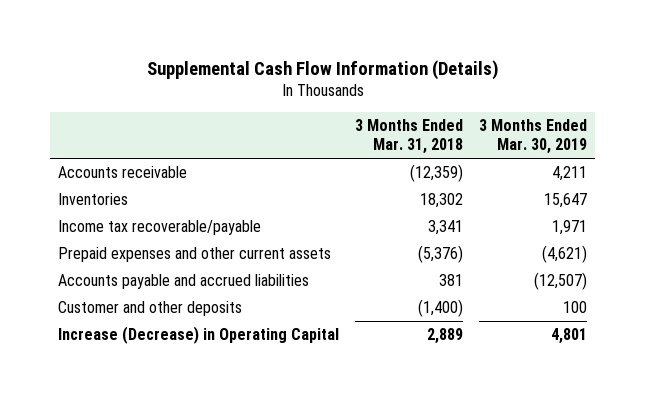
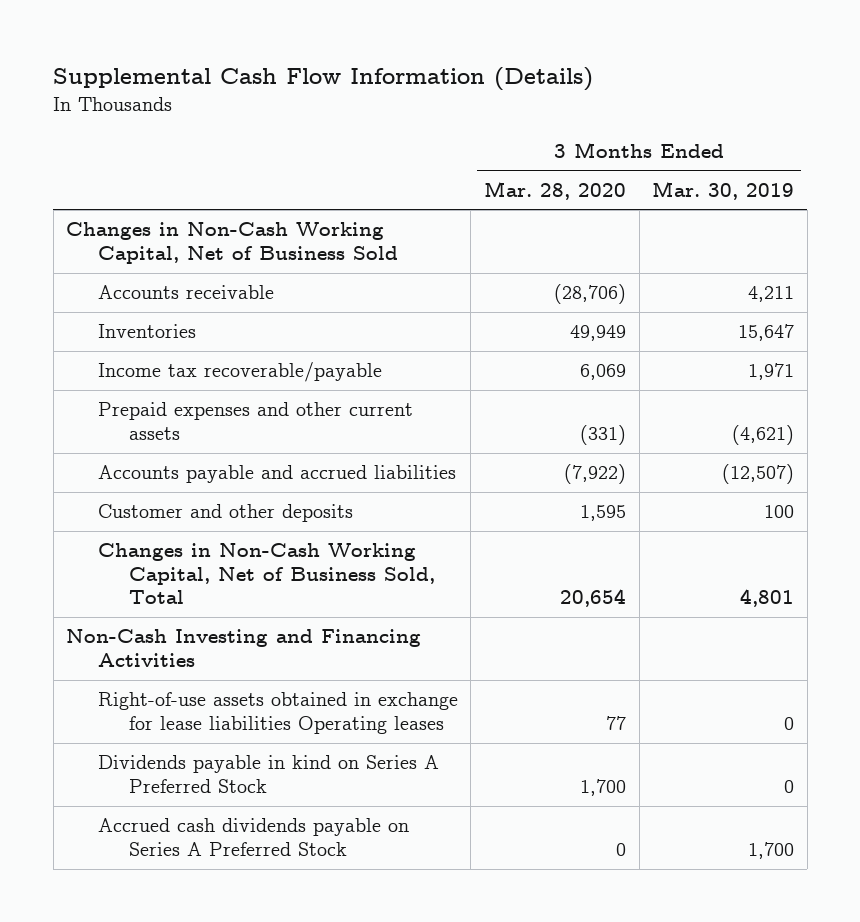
- | 3 Months Ended Mar. 31, 2018 | 3 Months Ended Mar. 30, 2019
+ | 3 Months Ended Mar. 28, 2020 | 3 Months Ended Mar. 30, 2019
+ Changes in Non-Cash Working Capital, Net of Business Sold
- Increase (Decrease) in Operating Capital | 2,889 | 4,801
+ Changes in Non-Cash Working Capital, Net of Business Sold, Total | 20,654 | 4,801
+ Non-Cash Investing and Financing Activities
+ Right-of-use assets obtained in exchange for lease liabilities Operating leases | 77 | 0
+ Dividends payable in kind on Series A Preferred Stock | 1,700 | 0
+ Accrued cash dividends payable on Series A Preferred Stock | 0 | 1,700

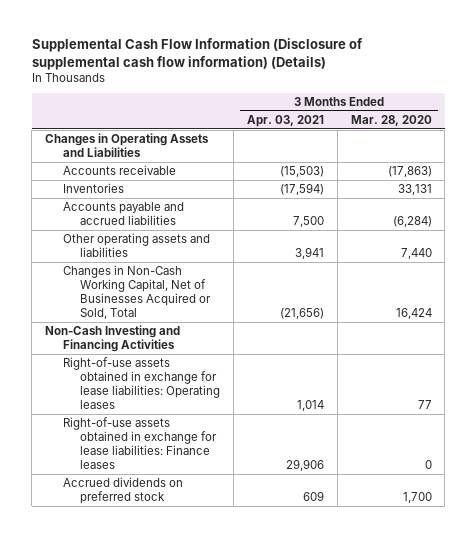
- Supplemental Cash Flow Information (Details)
+ Supplemental Cash Flow Information (Disclosure of supplemental cash flow information) (Details)
- | 3 Months Ended Mar. 28, 2020 | 3 Months Ended Mar. 30, 2019
+ | 3 Months Ended Apr. 03, 2021 | 3 Months Ended Mar. 28, 2020
- Changes in Non-Cash Working Capital, Net of Business Sold
- Accounts receivable | (28,706) | 4,211
- Inventories | 49,949 | 15,647
- Income tax recoverable/payable | 6,069 | 1,971
- Prepaid expenses and other current assets | (331) | (4,621)
- Accounts payable and accrued liabilities | (7,922) | (12,507)
- Customer and other deposits | 1,595 | 100
- Changes in Non-Cash Working Capital, Net of Business Sold, Total | 20,654 | 4,801
+ Changes in Operating Assets and Liabilities
+ Accounts receivable | (15,503) | (17,863)
+ Inventories | (17,594) | 33,131
+ Accounts payable and accrued liabilities | 7,500 | (6,284)
+ Other operating assets and liabilities | 3,941 | 7,440
+ Changes in Non-Cash Working Capital, Net of Businesses Acquired or Sold, Total | (21,656) | 16,424
- Right-of-use assets obtained in exchange for lease liabilities Operating leases | 77 | 0
- Dividends payable in kind on Series A Preferred Stock | 1,700 | 0
- Accrued cash dividends payable on Series A Preferred Stock | 0 | 1,700
+ Right-of-use assets obtained in exchange for lease liabilities: Operating leases | 1,014 | 77
+ Right-of-use assets obtained in exchange for lease liabilities: Finance leases | 29,906 | 0
+ Accrued dividends on preferred stock | 609 | 1,700

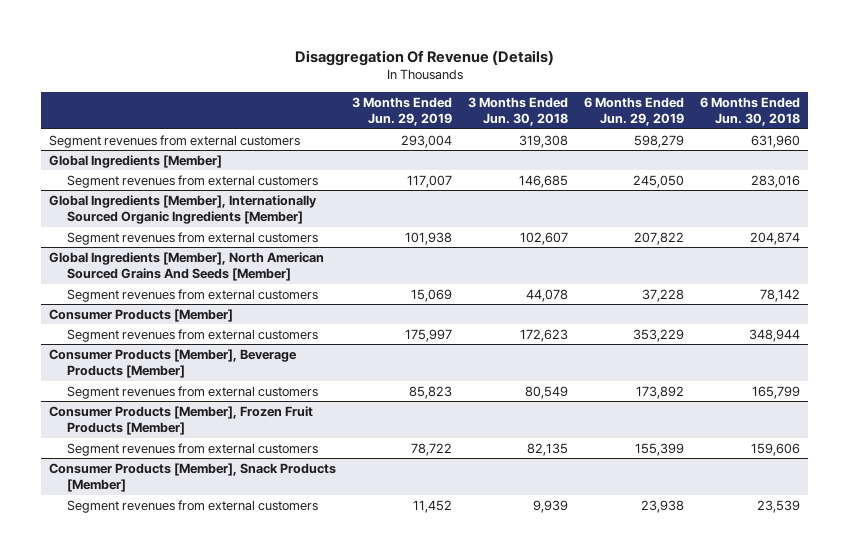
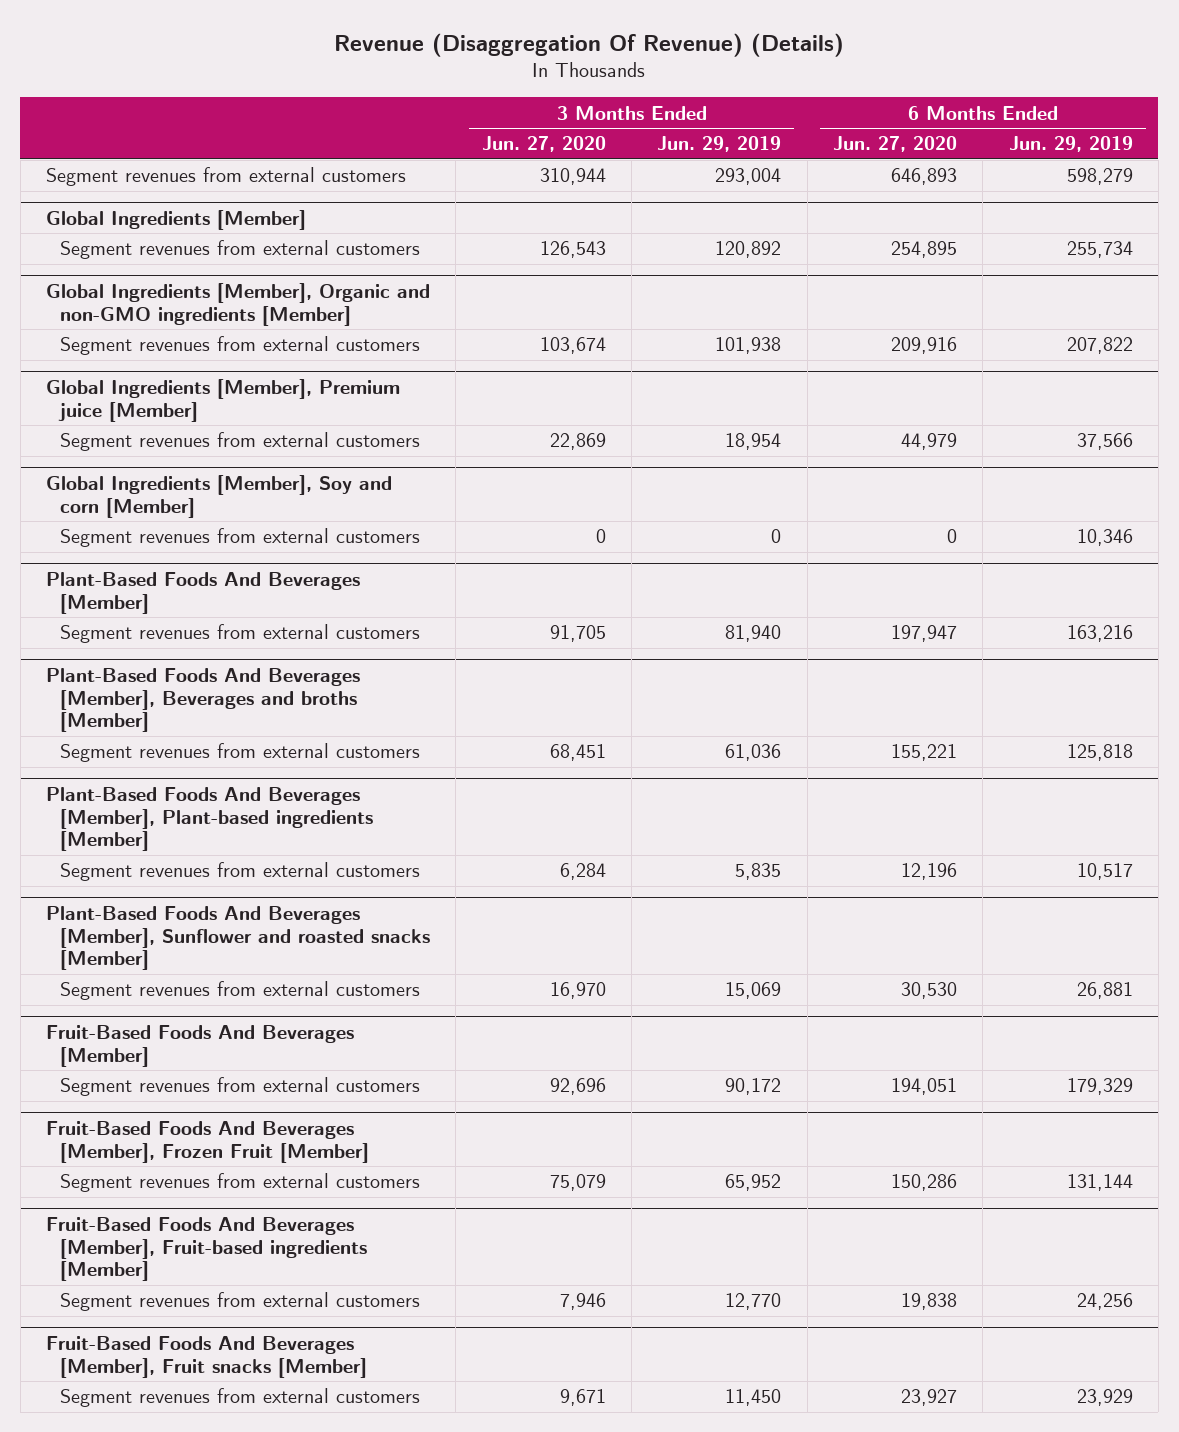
- Disaggregation Of Revenue (Details)
+ Revenue (Disaggregation Of Revenue) (Details)
- | 3 Months Ended Jun. 29, 2019 | 3 Months Ended Jun. 30, 2018 | 6 Months Ended Jun. 29, 2019 | 6 Months Ended Jun. 30, 2018
+ | 3 Months Ended Jun. 27, 2020 | 3 Months Ended Jun. 29, 2019 | 6 Months Ended Jun. 27, 2020 | 6 Months Ended Jun. 29, 2019
@ Global Ingredients [Member]
- Segment revenues from external customers | 117,007 | 146,685 | 245,050 | 283,016
- Global Ingredients [Member], Internationally Sourced Organic Ingredients [Member]
@ Global Ingredients [Member]
+ Segment revenues from external customers | 126,543 | 120,892 | 254,895 | 255,734
+ Global Ingredients [Member], Organic and non-GMO ingredients [Member]
- Global Ingredients [Member], North American Sourced Grains And Seeds [Member]
- Segment revenues from external customers | 15,069 | 44,078 | 37,228 | 78,142
- Consumer Products [Member]
- Segment revenues from external customers | 175,997 | 172,623 | 353,229 | 348,944
- Consumer Products [Member], Beverage Products [Member]
- Segment revenues from external customers | 85,823 | 80,549 | 173,892 | 165,799
- Consumer Products [Member], Frozen Fruit Products [Member]
- Segment revenues from external customers | 78,722 | 82,135 | 155,399 | 159,606
- Consumer Products [Member], Snack Products [Member]
- Segment revenues from external customers | 11,452 | 9,939 | 23,938 | 23,539
+ Global Ingredients [Member], Premium juice [Member]
+ Segment revenues from external customers | 22,869 | 18,954 | 44,979 | 37,566
+ Global Ingredients [Member], Soy and corn [Member]
+ Segment revenues from external customers | 0 | 0 | 0 | 10,346
+ Plant-Based Foods And Beverages [Member]
+ Segment revenues from external customers | 91,705 | 81,940 | 197,947 | 163,216
+ Plant-Based Foods And Beverages [Member], Beverages and broths [Member]
+ Segment revenues from external customers | 68,451 | 61,036 | 155,221 | 125,818
+ Plant-Based Foods And Beverages [Member], Plant-based ingredients [Member]
+ Segment revenues from external customers | 6,284 | 5,835 | 12,196 | 10,517
+ Plant-Based Foods And Beverages [Member], Sunflower and roasted snacks [Member]
+ Segment revenues from external customers | 16,970 | 15,069 | 30,530 | 26,881
+ Fruit-Based Foods And Beverages [Member]
+ Segment revenues from external customers | 92,696 | 90,172 | 194,051 | 179,329
+ Fruit-Based Foods And Beverages [Member], Frozen Fruit [Member]
+ Segment revenues from external customers | 75,079 | 65,952 | 150,286 | 131,144
+ Fruit-Based Foods And Beverages [Member], Fruit-based ingredients [Member]
+ Segment revenues from external customers | 7,946 | 12,770 | 19,838 | 24,256
+ Fruit-Based Foods And Beverages [Member], Fruit snacks [Member]
+ Segment revenues from external customers | 9,671 | 11,450 | 23,927 | 23,929

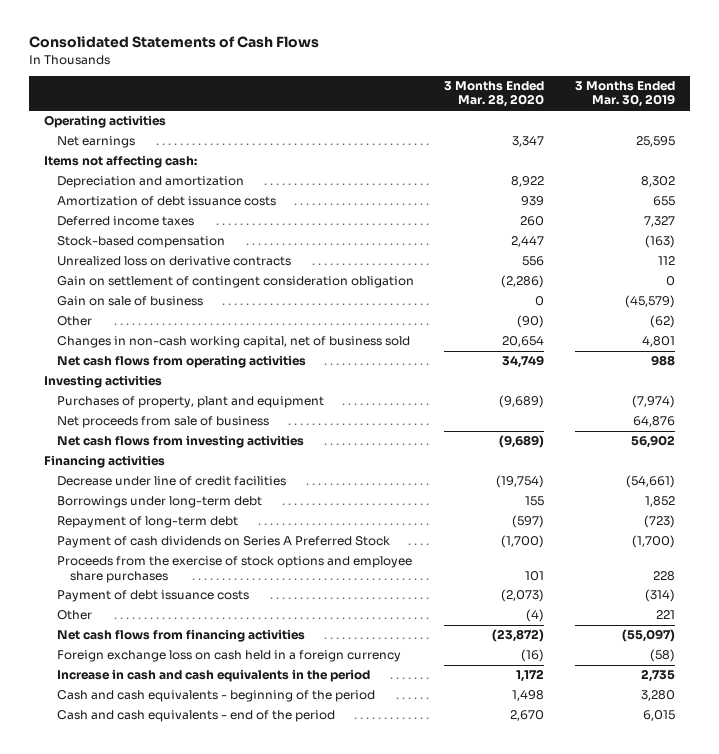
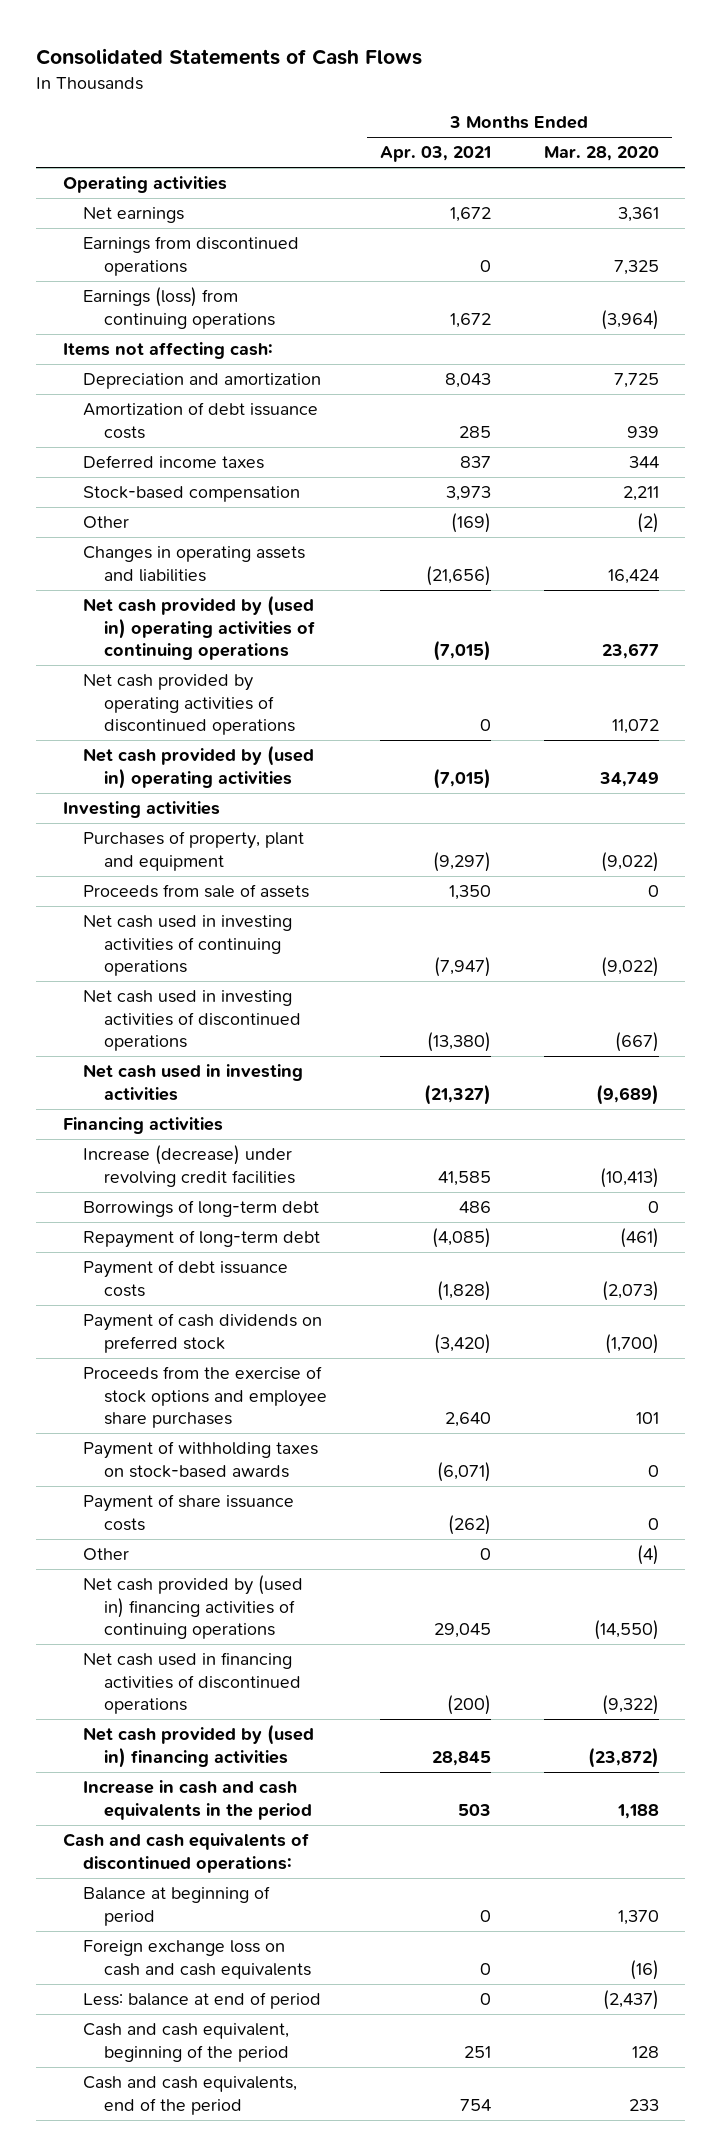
- | 3 Months Ended Mar. 28, 2020 | 3 Months Ended Mar. 30, 2019
+ | 3 Months Ended Apr. 03, 2021 | 3 Months Ended Mar. 28, 2020
- Net earnings | 3,347 | 25,595
+ Net earnings | 1,672 | 3,361
+ Earnings from discontinued operations | 0 | 7,325
+ Earnings (loss) from continuing operations | 1,672 | (3,964)
- Depreciation and amortization | 8,922 | 8,302
+ Depreciation and amortization | 8,043 | 7,725
- Deferred income taxes | 260 | 7,327
- Stock-based compensation | 2,447 | (163)
- Unrealized loss on derivative contracts | 556 | 112
- Gain on settlement of contingent consideration obligation | (2,286) | 0
- Gain on sale of business | 0 | (45,579)
- Other | (90) | (62)
- Changes in non-cash working capital, net of business sold | 20,654 | 4,801
- Net cash flows from operating activities | 34,749 | 988
+ Deferred income taxes | 837 | 344
+ Stock-based compensation | 3,973 | 2,211
+ Other | (169) | (2)
+ Changes in operating assets and liabilities | (21,656) | 16,424
+ Net cash provided by (used in) operating activities of continuing operations | (7,015) | 23,677
+ Net cash provided by operating activities of discontinued operations | 0 | 11,072
+ Net cash provided by (used in) operating activities | (7,015) | 34,749
- Purchases of property, plant and equipment | (9,689) | (7,974)
- Net proceeds from sale of business | | 64,876
- Net cash flows from investing activities | (9,689) | 56,902
+ Purchases of property, plant and equipment | (9,297) | (9,022)
+ Proceeds from sale of assets | 1,350 | 0
+ Net cash used in investing activities of continuing operations | (7,947) | (9,022)
+ Net cash used in investing activities of discontinued operations | (13,380) | (667)
+ Net cash used in investing activities | (21,327) | (9,689)
- Decrease under line of credit facilities | (19,754) | (54,661)
- Borrowings under long-term debt | 155 | 1,852
- Repayment of long-term debt | (597) | (723)
- Payment of cash dividends on Series A Preferred Stock | (1,700) | (1,700)
+ Increase (decrease) under revolving credit facilities | 41,585 | (10,413)
+ Borrowings of long-term debt | 486 | 0
+ Repayment of long-term debt | (4,085) | (461)
+ Payment of cash dividends on preferred stock | (3,420) | (1,700)
moved down: Proceeds from the exercise of stock options and employee share purchases | 2,640 | 101
+ Payment of withholding taxes on stock-based awards | (6,071) | 0
+ Payment of share issuance costs | (262) | 0
- Net cash flows from financing activities | (23,872) | (55,097)
- Foreign exchange loss on cash held in a foreign currency | (16) | (58)
- Increase in cash and cash equivalents in the period | 1,172 | 2,735
- Cash and cash equivalents - beginning of the period | 1,498 | 3,280
- Cash and cash equivalents - end of the period | 2,670 | 6,015
+ Net cash provided by (used in) financing activities of continuing operations | 29,045 | (14,550)
+ Net cash used in financing activities of discontinued operations | (200) | (9,322)
+ Net cash provided by (used in) financing activities | 28,845 | (23,872)
+ Increase in cash and cash equivalents in the period | 503 | 1,188
+ Cash and cash equivalents of discontinued operations:
+ Balance at beginning of period | 0 | 1,370
+ Foreign exchange loss on cash and cash equivalents | 0 | (16)
+ Less: balance at end of period | 0 | (2,437)
+ Cash and cash equivalent, beginning of the period | 251 | 128
+ Cash and cash equivalents, end of the period | 754 | 233

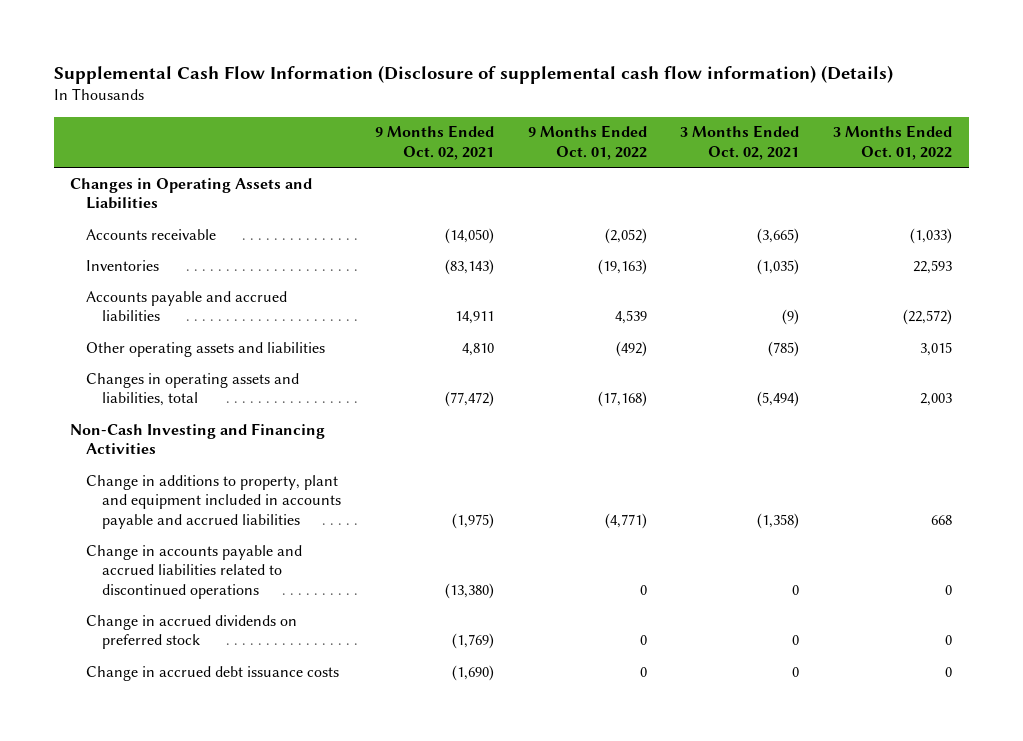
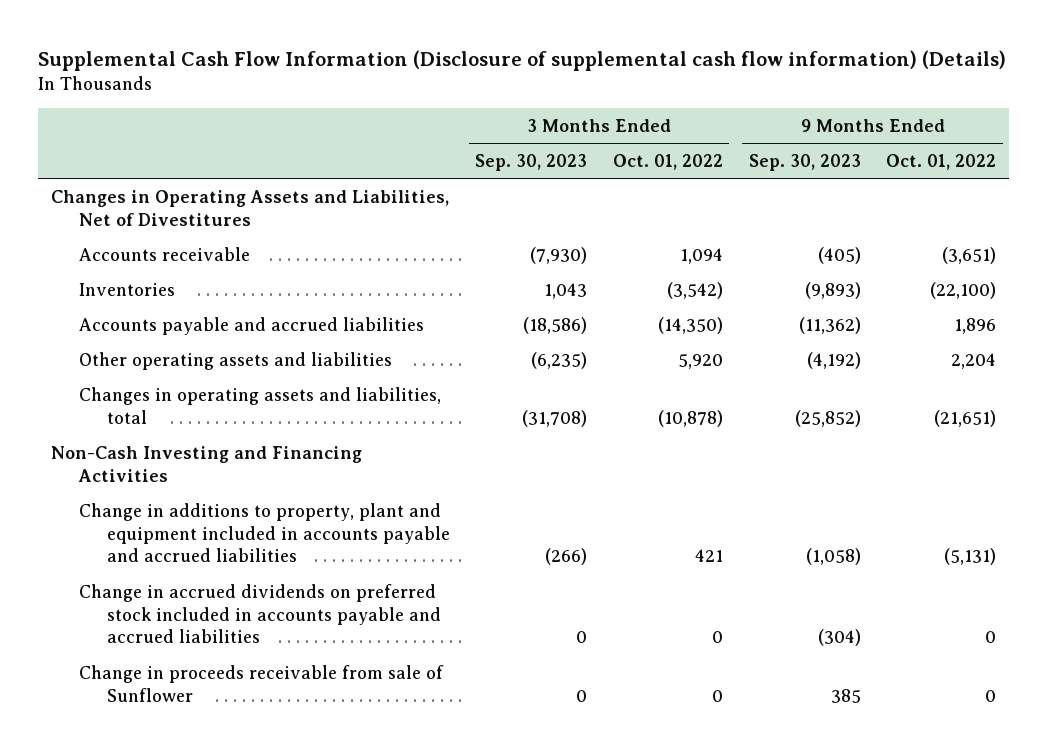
- | 9 Months Ended Oct. 02, 2021 | 9 Months Ended Oct. 01, 2022 | 3 Months Ended Oct. 02, 2021 | 3 Months Ended Oct. 01, 2022
+ | 3 Months Ended Sep. 30, 2023 | 3 Months Ended Oct. 01, 2022 | 9 Months Ended Sep. 30, 2023 | 9 Months Ended Oct. 01, 2022
- Changes in Operating Assets and Liabilities
- Accounts receivable | (14,050) | (2,052) | (3,665) | (1,033)
- Inventories | (83,143) | (19,163) | (1,035) | 22,593
- Accounts payable and accrued liabilities | 14,911 | 4,539 | (9) | (22,572)
- Other operating assets and liabilities | 4,810 | (492) | (785) | 3,015
- Changes in operating assets and liabilities, total | (77,472) | (17,168) | (5,494) | 2,003
+ Changes in Operating Assets and Liabilities, Net of Divestitures
+ Accounts receivable | (7,930) | 1,094 | (405) | (3,651)
+ Inventories | 1,043 | (3,542) | (9,893) | (22,100)
+ Accounts payable and accrued liabilities | (18,586) | (14,350) | (11,362) | 1,896
+ Other operating assets and liabilities | (6,235) | 5,920 | (4,192) | 2,204
+ Changes in operating assets and liabilities, total | (31,708) | (10,878) | (25,852) | (21,651)
- Change in additions to property, plant and equipment included in accounts payable and accrued liabilities | (1,975) | (4,771) | (1,358) | 668
- Change in accounts payable and accrued liabilities related to discontinued operations | (13,380) | 0 | 0 | 0
- Change in accrued dividends on preferred stock | (1,769) | 0 | 0 | 0
- Change in accrued debt issuance costs | (1,690) | 0 | 0 | 0
+ Change in additions to property, plant and equipment included in accounts payable and accrued liabilities | (266) | 421 | (1,058) | (5,131)
+ Change in accrued dividends on preferred stock included in accounts payable and accrued liabilities | 0 | 0 | (304) | 0
+ Change in proceeds receivable from sale of Sunflower | 0 | 0 | 385 | 0

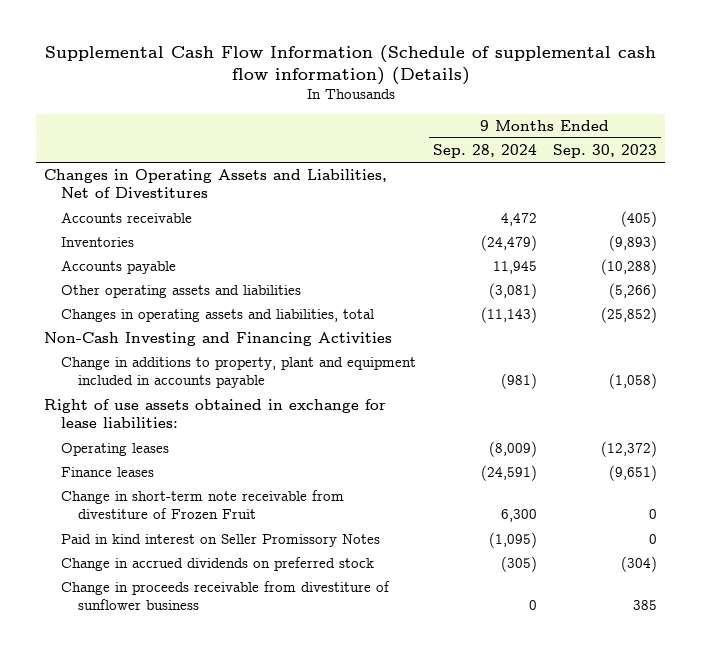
- Supplemental Cash Flow Information (Disclosure of supplemental cash flow information) (Details)
+ Supplemental Cash Flow Information (Schedule of supplemental cash flow information) (Details)
- | 3 Months Ended Sep. 30, 2023 | 3 Months Ended Oct. 01, 2022 | 9 Months Ended Sep. 30, 2023 | 9 Months Ended Oct. 01, 2022
+ | 9 Months Ended Sep. 28, 2024 | 9 Months Ended Sep. 30, 2023
- Accounts payable and accrued liabilities | (18,586) | (14,350) | (11,362) | 1,896
- Other operating assets and liabilities | (6,235) | 5,920 | (4,192) | 2,204
+ Accounts payable | 11,945 | (10,288)
+ Other operating assets and liabilities | (3,081) | (5,266)
- Change in additions to property, plant and equipment included in accounts payable and accrued liabilities | (266) | 421 | (1,058) | (5,131)
- Change in accrued dividends on preferred stock included in accounts payable and accrued liabilities | 0 | 0 | (304) | 0
- Change in proceeds receivable from sale of Sunflower | 0 | 0 | 385 | 0
+ Change in additions to property, plant and equipment included in accounts payable | (981) | (1,058)
+ Right of use assets obtained in exchange for lease liabilities:
+ Operating leases | (8,009) | (12,372)
+ Finance leases | (24,591) | (9,651)
+ Change in short-term note receivable from divestiture of Frozen Fruit | 6,300 | 0
+ Paid in kind interest on Seller Promissory Notes | (1,095) | 0
+ Change in accrued dividends on preferred stock | (305) | (304)
+ Change in proceeds receivable from divestiture of sunflower business | 0 | 385

